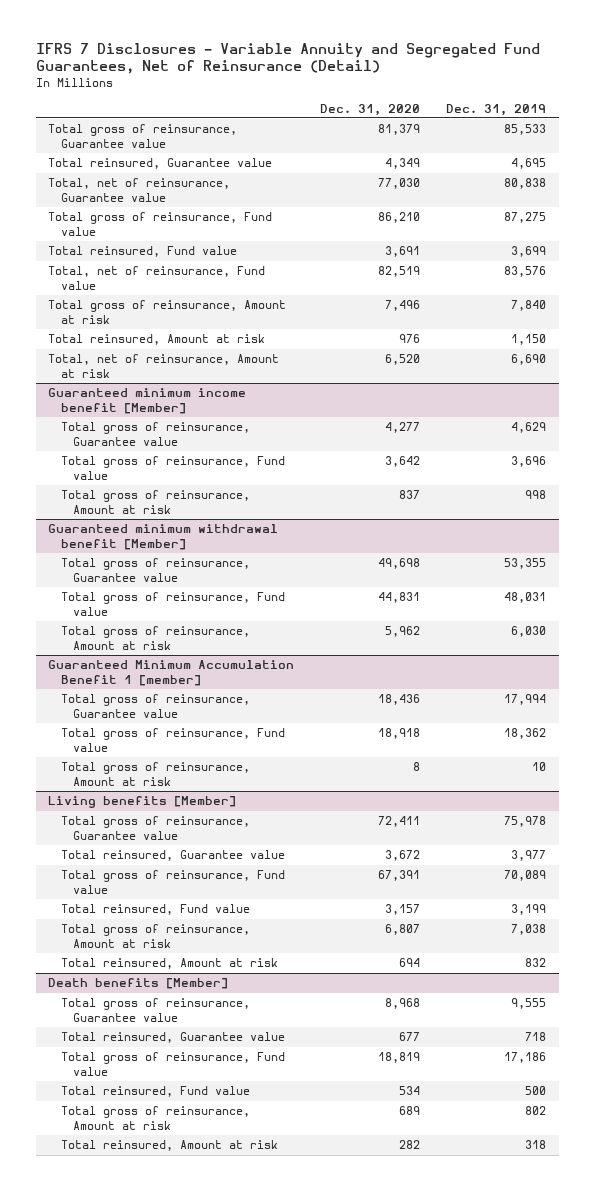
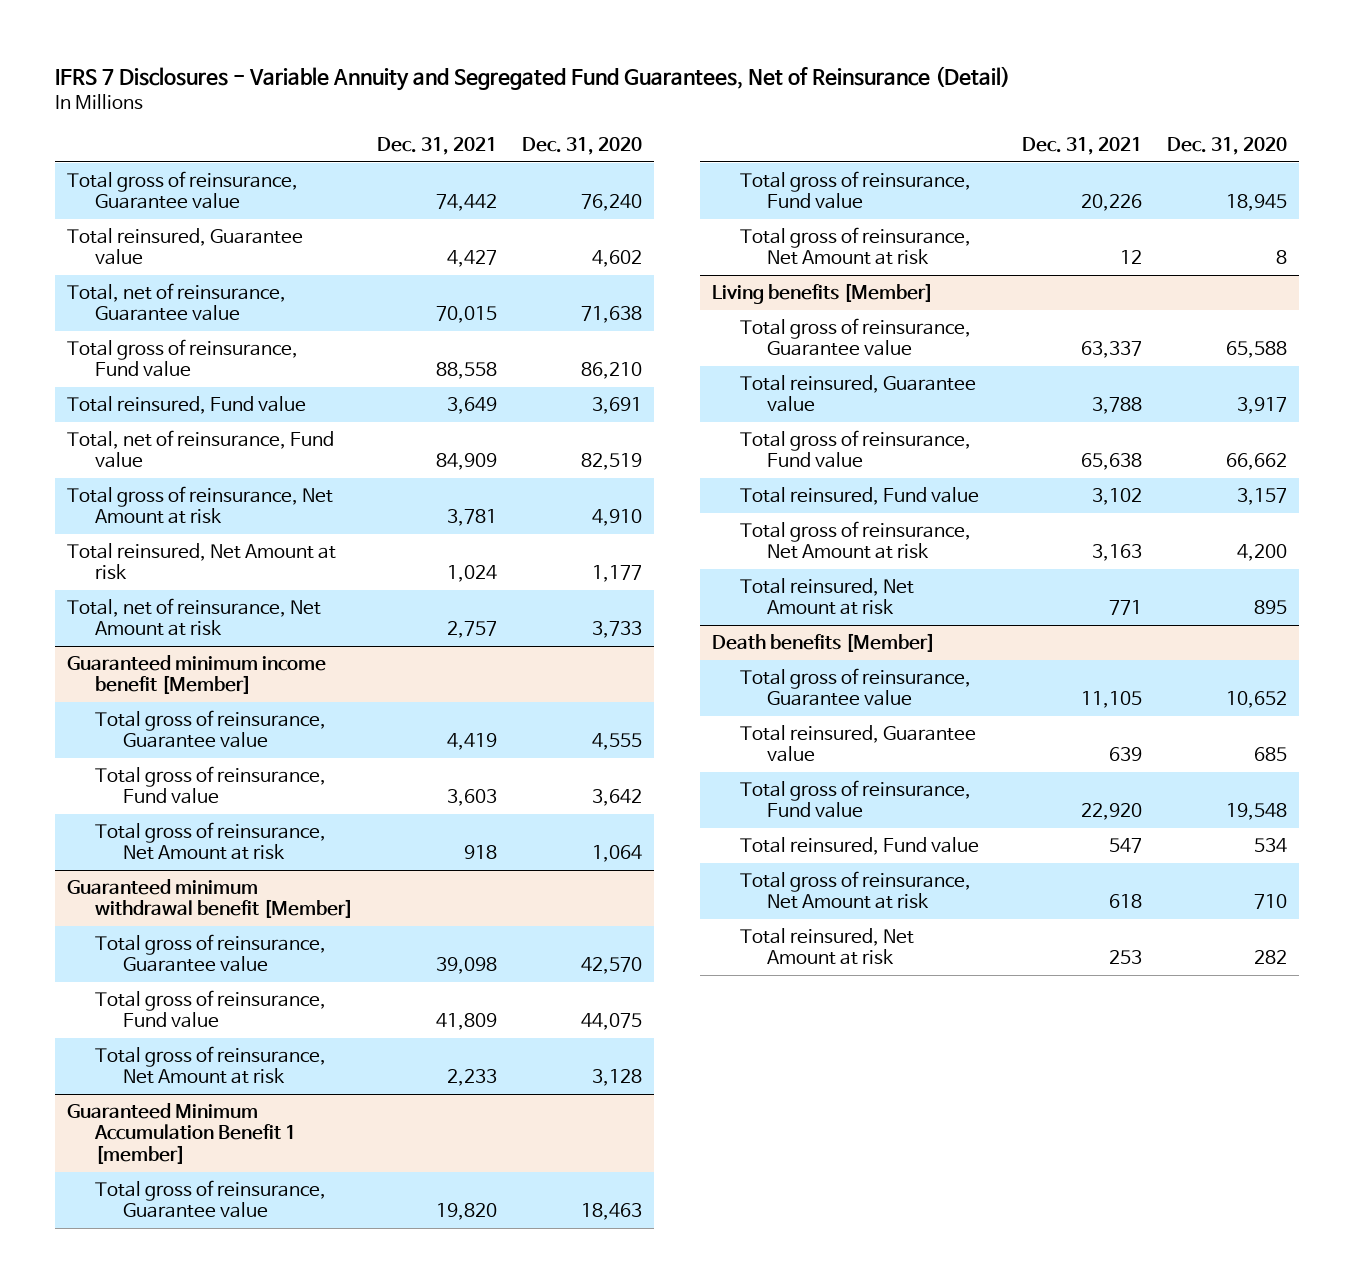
- | Dec. 31, 2020 | Dec. 31, 2019
+ | Dec. 31, 2021 | Dec. 31, 2020
- Total gross of reinsurance, Guarantee value | 81,379 | 85,533
- Total reinsured, Guarantee value | 4,349 | 4,695
- Total, net of reinsurance, Guarantee value | 77,030 | 80,838
+ Total gross of reinsurance, Guarantee value | 74,442 | 76,240
+ Total reinsured, Guarantee value | 4,427 | 4,602
+ Total, net of reinsurance, Guarantee value | 70,015 | 71,638
- Total gross of reinsurance, Amount at risk | 7,496 | 7,840
- Total reinsured, Amount at risk | 976 | 1,150
- Total, net of reinsurance, Amount at risk | 6,520 | 6,690
+ Total gross of reinsurance, Net Amount at risk | 3,781 | 4,910
+ Total reinsured, Net Amount at risk | 1,024 | 1,177
+ Total, net of reinsurance, Net Amount at risk | 2,757 | 3,733
@ Guaranteed minimum income benefit [Member]
- Total gross of reinsurance, Guarantee value | 4,277 | 4,629
+ Total gross of reinsurance, Guarantee value | 4,419 | 4,555
- Total gross of reinsurance, Amount at risk | 837 | 998
+ Total gross of reinsurance, Net Amount at risk | 918 | 1,064
@ Guaranteed minimum withdrawal benefit [Member]
- Total gross of reinsurance, Guarantee value | 49,698 | 53,355
- Total gross of reinsurance, Fund value | 44,831 | 48,031
- Total gross of reinsurance, Amount at risk | 5,962 | 6,030
+ Total gross of reinsurance, Guarantee value | 39,098 | 42,570
+ Total gross of reinsurance, Fund value | 41,809 | 44,075
+ Total gross of reinsurance, Net Amount at risk | 2,233 | 3,128
@ Guaranteed Minimum Accumulation Benefit 1 [member]
- Total gross of reinsurance, Guarantee value | 18,436 | 17,994
- Total gross of reinsurance, Fund value | 18,918 | 18,362
- Total gross of reinsurance, Amount at risk | 8 | 10
+ Total gross of reinsurance, Guarantee value | 19,820 | 18,463
+ Total gross of reinsurance, Fund value | 20,226 | 18,945
+ Total gross of reinsurance, Net Amount at risk | 12 | 8
@ Living benefits [Member]
- Total gross of reinsurance, Guarantee value | 72,411 | 75,978
- Total reinsured, Guarantee value | 3,672 | 3,977
- Total gross of reinsurance, Fund value | 67,391 | 70,089
+ Total gross of reinsurance, Guarantee value | 63,337 | 65,588
+ Total reinsured, Guarantee value | 3,788 | 3,917
+ Total gross of reinsurance, Fund value | 65,638 | 66,662
- Total gross of reinsurance, Amount at risk | 6,807 | 7,038
- Total reinsured, Amount at risk | 694 | 832
+ Total gross of reinsurance, Net Amount at risk | 3,163 | 4,200
+ Total reinsured, Net Amount at risk | 771 | 895
@ Death benefits [Member]
- Total gross of reinsurance, Guarantee value | 8,968 | 9,555
- Total reinsured, Guarantee value | 677 | 718
- Total gross of reinsurance, Fund value | 18,819 | 17,186
+ Total gross of reinsurance, Guarantee value | 11,105 | 10,652
+ Total reinsured, Guarantee value | 639 | 685
+ Total gross of reinsurance, Fund value | 22,920 | 19,548
- Total gross of reinsurance, Amount at risk | 689 | 802
- Total reinsured, Amount at risk | 282 | 318
+ Total gross of reinsurance, Net Amount at risk | 618 | 710
+ Total reinsured, Net Amount at risk | 253 | 282

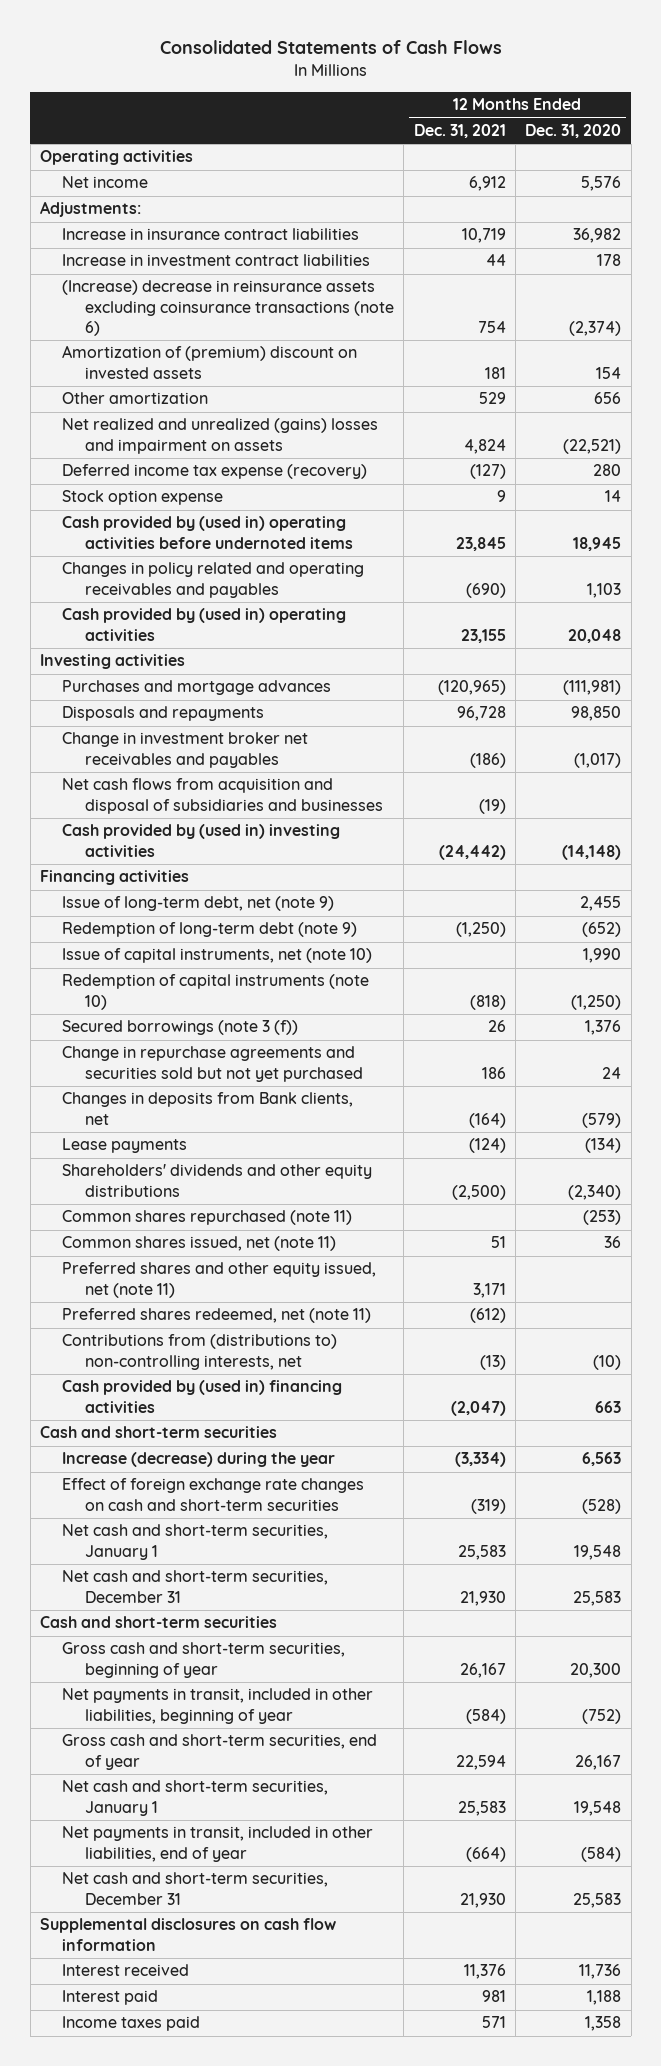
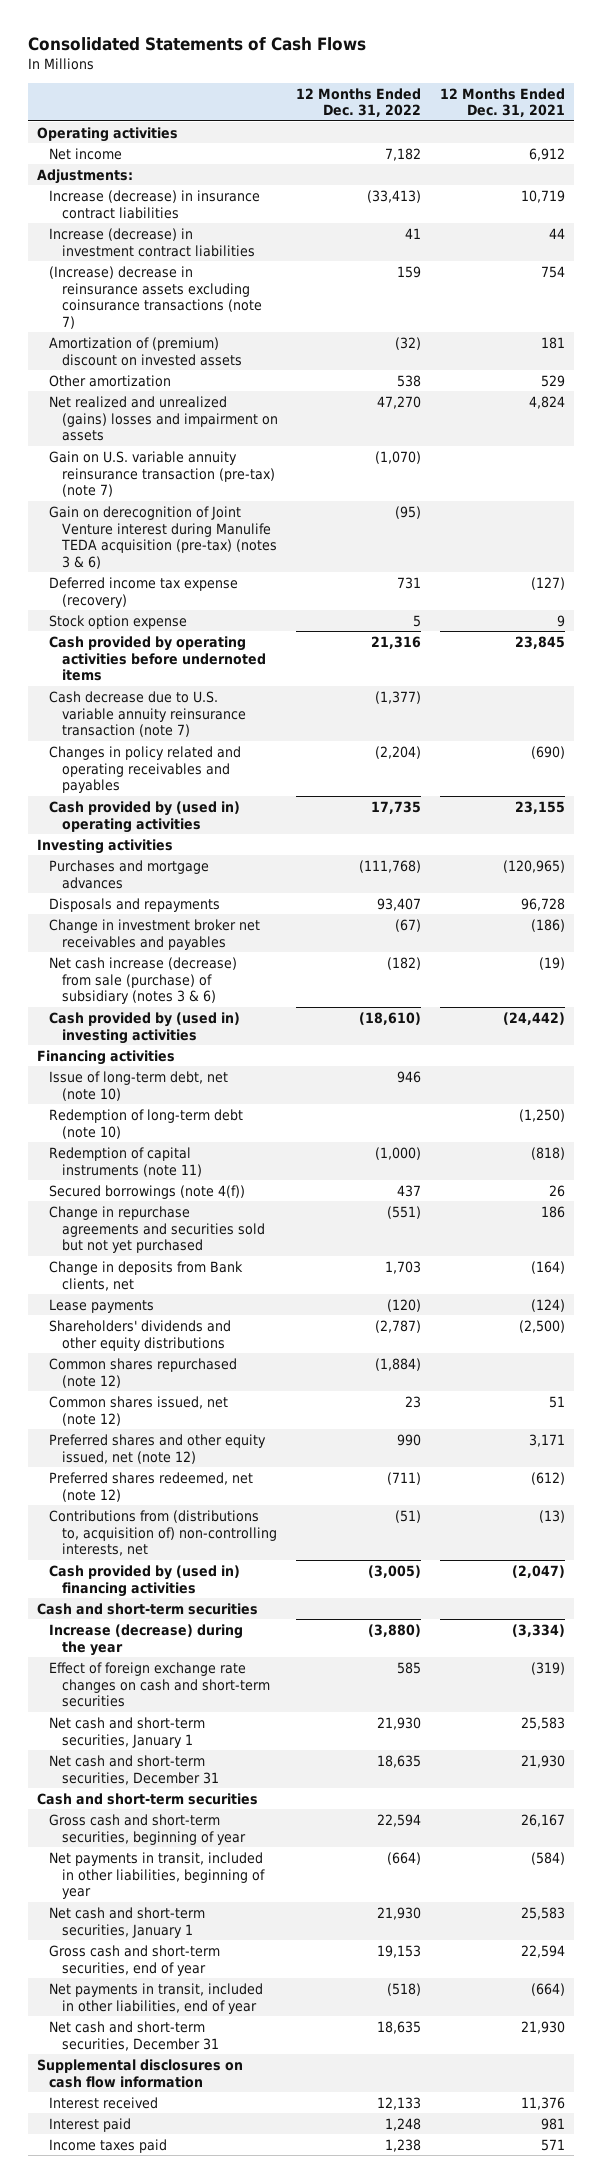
- | 12 Months Ended Dec. 31, 2021 | 12 Months Ended Dec. 31, 2020
+ | 12 Months Ended Dec. 31, 2022 | 12 Months Ended Dec. 31, 2021
- Increase in insurance contract liabilities | 10,719 | 36,982
- Increase in investment contract liabilities | 44 | 178
- (Increase) decrease in reinsurance assets excluding coinsurance transactions (note 6) | 754 | (2,374)
+ Increase (decrease) in insurance contract liabilities | (33,413) | 10,719
+ Increase (decrease) in investment contract liabilities | 41 | 44
+ (Increase) decrease in reinsurance assets excluding coinsurance transactions (note 7) | 159 | 754
+ Gain on U.S. variable annuity reinsurance transaction (pre-tax) (note 7) | (1,070) |
+ Gain on derecognition of Joint Venture interest during Manulife TEDA acquisition (pre-tax) (notes 3 & 6) | (95) |
- Cash provided by (used in) operating activities before undernoted items | 23,845 | 18,945
+ Cash provided by operating activities before undernoted items | 21,316 | 23,845
+ Cash decrease due to U.S. variable annuity reinsurance transaction (note 7) | (1,377) |
- Net cash flows from acquisition and disposal of subsidiaries and businesses | (19) |
+ Net cash increase (decrease) from sale (purchase) of subsidiary (notes 3 & 6) | (182) | (19)
- Issue of long-term debt, net (note 9) | | 2,455
- Redemption of long-term debt (note 9) | (1,250) | (652)
- Issue of capital instruments, net (note 10) | | 1,990
- Redemption of capital instruments (note 10) | (818) | (1,250)
- Secured borrowings (note 3 (f)) | 26 | 1,376
+ Issue of long-term debt, net (note 10) | 946 |
+ Redemption of long-term debt (note 10) | | (1,250)
+ Redemption of capital instruments (note 11) | (1,000) | (818)
+ Secured borrowings (note 4(f)) | 437 | 26
- Changes in deposits from Bank clients, net | (164) | (579)
+ Change in deposits from Bank clients, net | 1,703 | (164)
- Common shares repurchased (note 11) | | (253)
- Common shares issued, net (note 11) | 51 | 36
- Preferred shares and other equity issued, net (note 11) | 3,171 |
- Preferred shares redeemed, net (note 11) | (612) |
- Contributions from (distributions to) non-controlling interests, net | (13) | (10)
+ Common shares repurchased (note 12) | (1,884) |
+ Common shares issued, net (note 12) | 23 | 51
+ Preferred shares and other equity issued, net (note 12) | 990 | 3,171
+ Preferred shares redeemed, net (note 12) | (711) | (612)
+ Contributions from (distributions to, acquisition of) non-controlling interests, net | (51) | (13)
moved down: Gross cash and short-term securities, end of year | 19,153 | 22,594

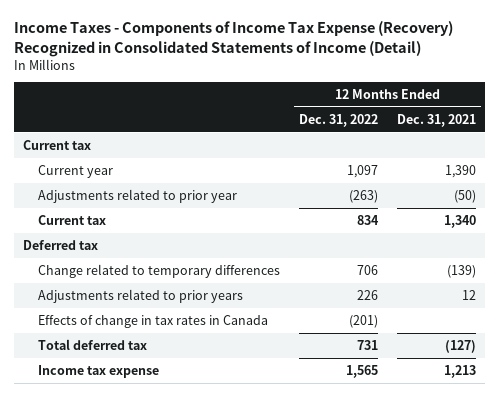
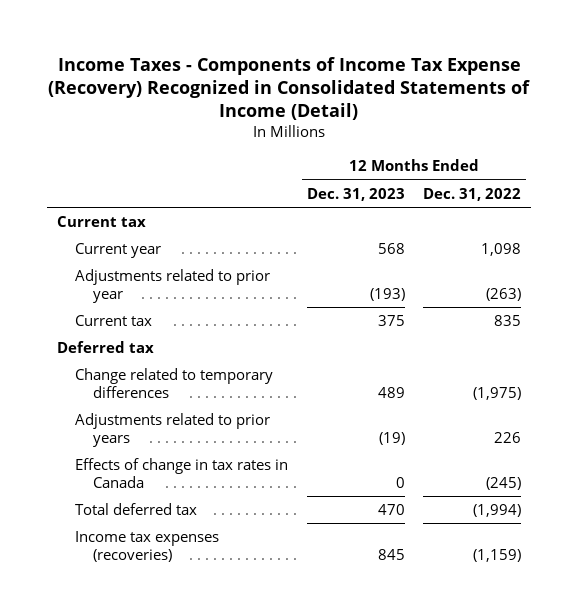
- | 12 Months Ended Dec. 31, 2022 | 12 Months Ended Dec. 31, 2021
+ | 12 Months Ended Dec. 31, 2023 | 12 Months Ended Dec. 31, 2022
- Current year | 1,097 | 1,390
+ Current year | 568 | 1,098
- Current tax | 834 | 1,340
+ Current tax | 375 | 835
- Change related to temporary differences | 706 | (139)
+ Change related to temporary differences | 489 | (1,975)
- Effects of change in tax rates in Canada | (201) |
- Total deferred tax | 731 | (127)
- Income tax expense | 1,565 | 1,213
+ Effects of change in tax rates in Canada | 0 | (245)
+ Total deferred tax | 470 | (1,994)
+ Income tax expenses (recoveries) | 845 | (1,159)

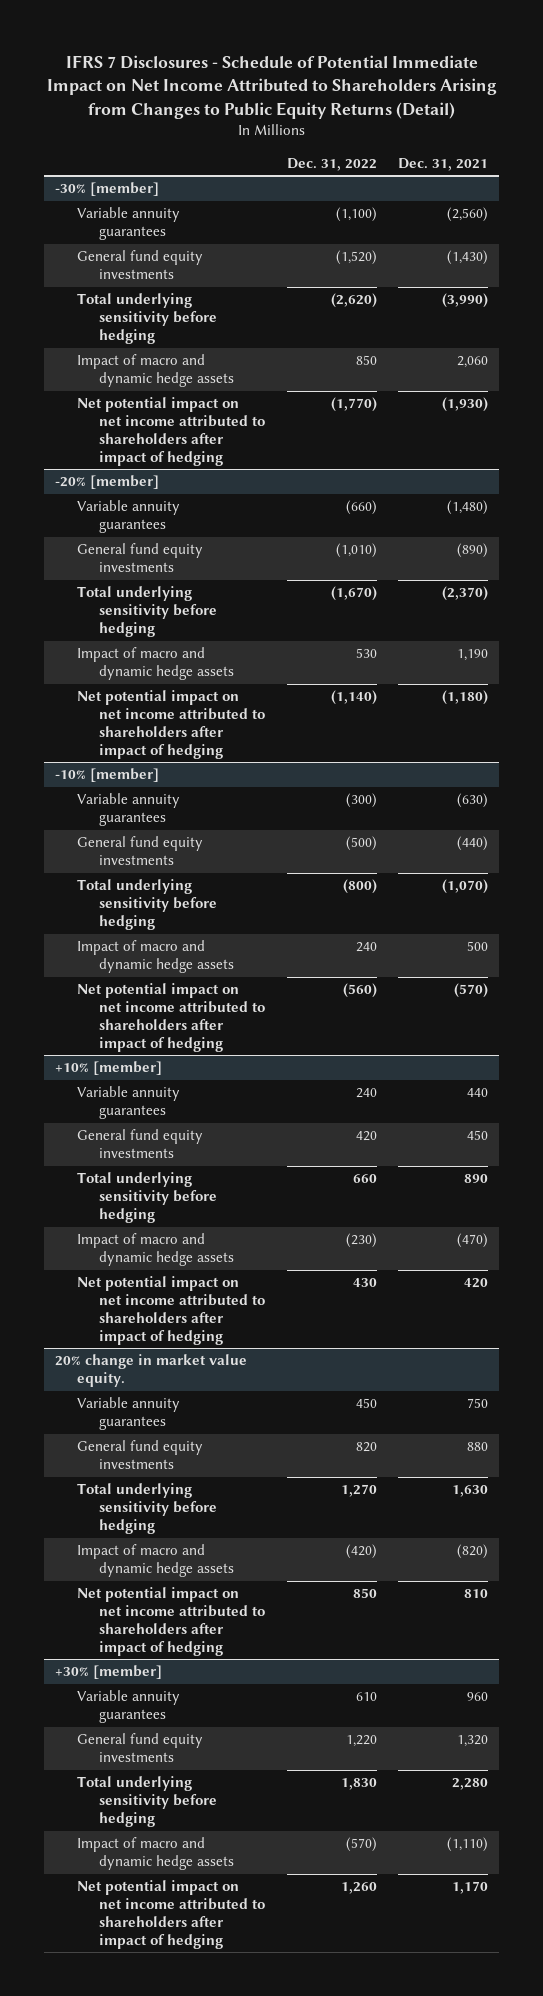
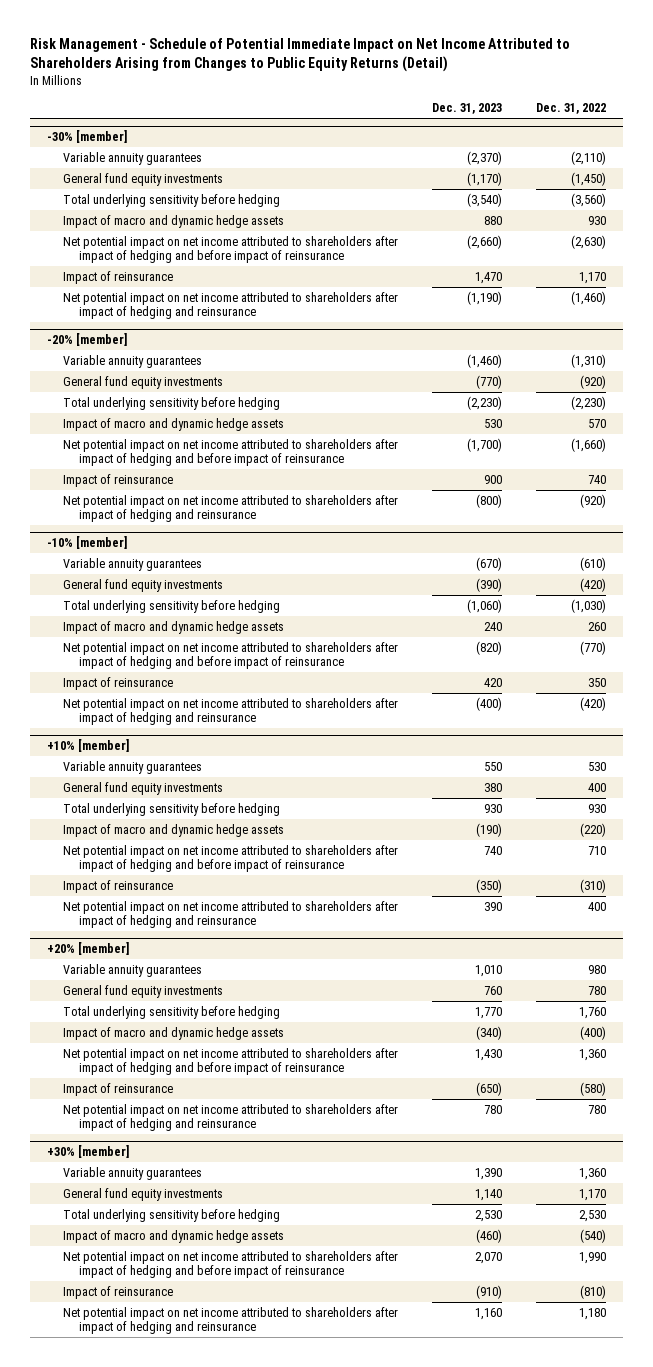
- IFRS 7 Disclosures - Schedule of Potential Immediate Impact on Net Income Attributed to Shareholders Arising from Changes to Public Equity Returns (Detail)
+ Risk Management - Schedule of Potential Immediate Impact on Net Income Attributed to Shareholders Arising from Changes to Public Equity Returns (Detail)
- | Dec. 31, 2022 | Dec. 31, 2021
+ | Dec. 31, 2023 | Dec. 31, 2022
@ -30% [member]
- Variable annuity guarantees | (1,100) | (2,560)
- General fund equity investments | (1,520) | (1,430)
- Total underlying sensitivity before hedging | (2,620) | (3,990)
- Impact of macro and dynamic hedge assets | 850 | 2,060
- Net potential impact on net income attributed to shareholders after impact of hedging | (1,770) | (1,930)
+ Variable annuity guarantees | (2,370) | (2,110)
+ General fund equity investments | (1,170) | (1,450)
+ Total underlying sensitivity before hedging | (3,540) | (3,560)
+ Impact of macro and dynamic hedge assets | 880 | 930
+ Net potential impact on net income attributed to shareholders after impact of hedging and before impact of reinsurance | (2,660) | (2,630)
+ Impact of reinsurance | 1,470 | 1,170
+ Net potential impact on net income attributed to shareholders after impact of hedging and reinsurance | (1,190) | (1,460)
@ -20% [member]
- Variable annuity guarantees | (660) | (1,480)
- General fund equity investments | (1,010) | (890)
- Total underlying sensitivity before hedging | (1,670) | (2,370)
- Impact of macro and dynamic hedge assets | 530 | 1,190
- Net potential impact on net income attributed to shareholders after impact of hedging | (1,140) | (1,180)
+ Variable annuity guarantees | (1,460) | (1,310)
+ General fund equity investments | (770) | (920)
+ Total underlying sensitivity before hedging | (2,230) | (2,230)
+ Impact of macro and dynamic hedge assets | 530 | 570
+ Net potential impact on net income attributed to shareholders after impact of hedging and before impact of reinsurance | (1,700) | (1,660)
+ Impact of reinsurance | 900 | 740
+ Net potential impact on net income attributed to shareholders after impact of hedging and reinsurance | (800) | (920)
@ -10% [member]
- Variable annuity guarantees | (300) | (630)
- General fund equity investments | (500) | (440)
- Total underlying sensitivity before hedging | (800) | (1,070)
- Impact of macro and dynamic hedge assets | 240 | 500
- Net potential impact on net income attributed to shareholders after impact of hedging | (560) | (570)
+ Variable annuity guarantees | (670) | (610)
+ General fund equity investments | (390) | (420)
+ Total underlying sensitivity before hedging | (1,060) | (1,030)
+ Impact of macro and dynamic hedge assets | 240 | 260
+ Net potential impact on net income attributed to shareholders after impact of hedging and before impact of reinsurance | (820) | (770)
+ Impact of reinsurance | 420 | 350
+ Net potential impact on net income attributed to shareholders after impact of hedging and reinsurance | (400) | (420)
@ +10% [member]
- Variable annuity guarantees | 240 | 440
- General fund equity investments | 420 | 450
- Total underlying sensitivity before hedging | 660 | 890
- Impact of macro and dynamic hedge assets | (230) | (470)
- Net potential impact on net income attributed to shareholders after impact of hedging | 430 | 420
- 20% change in market value equity.
- Variable annuity guarantees | 450 | 750
- General fund equity investments | 820 | 880
- Total underlying sensitivity before hedging | 1,270 | 1,630
- Impact of macro and dynamic hedge assets | (420) | (820)
- Net potential impact on net income attributed to shareholders after impact of hedging | 850 | 810
@ +10% [member]
+ Variable annuity guarantees | 550 | 530
+ General fund equity investments | 380 | 400
+ Total underlying sensitivity before hedging | 930 | 930
+ Impact of macro and dynamic hedge assets | (190) | (220)
+ Net potential impact on net income attributed to shareholders after impact of hedging and before impact of reinsurance | 740 | 710
+ Impact of reinsurance | (350) | (310)
+ Net potential impact on net income attributed to shareholders after impact of hedging and reinsurance | 390 | 400
+ +20% [member]
+ Variable annuity guarantees | 1,010 | 980
+ General fund equity investments | 760 | 780
+ Total underlying sensitivity before hedging | 1,770 | 1,760
+ Impact of macro and dynamic hedge assets | (340) | (400)
+ Net potential impact on net income attributed to shareholders after impact of hedging and before impact of reinsurance | 1,430 | 1,360
+ Impact of reinsurance | (650) | (580)
+ Net potential impact on net income attributed to shareholders after impact of hedging and reinsurance | 780 | 780
@ +30% [member]
- Variable annuity guarantees | 610 | 960
- General fund equity investments | 1,220 | 1,320
- Total underlying sensitivity before hedging | 1,830 | 2,280
- Impact of macro and dynamic hedge assets | (570) | (1,110)
- Net potential impact on net income attributed to shareholders after impact of hedging | 1,260 | 1,170
+ Variable annuity guarantees | 1,390 | 1,360
+ General fund equity investments | 1,140 | 1,170
+ Total underlying sensitivity before hedging | 2,530 | 2,530
+ Impact of macro and dynamic hedge assets | (460) | (540)
+ Net potential impact on net income attributed to shareholders after impact of hedging and before impact of reinsurance | 2,070 | 1,990
+ Impact of reinsurance | (910) | (810)
+ Net potential impact on net income attributed to shareholders after impact of hedging and reinsurance | 1,160 | 1,180

